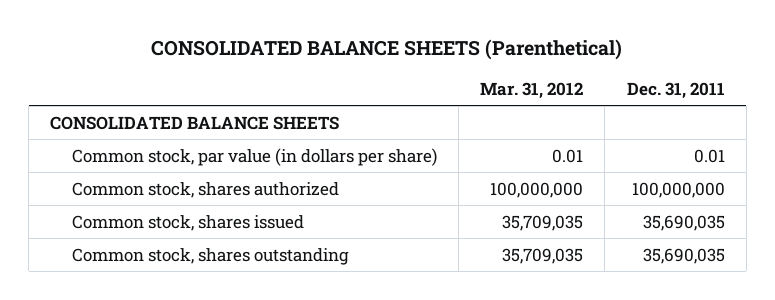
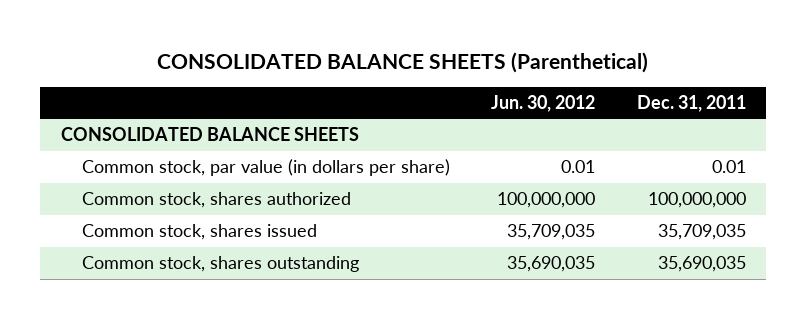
- | Mar. 31, 2012 | Dec. 31, 2011
+ | Jun. 30, 2012 | Dec. 31, 2011
- Common stock, shares issued | 35,709,035 | 35,690,035
+ Common stock, shares issued | 35,709,035 | 35,709,035

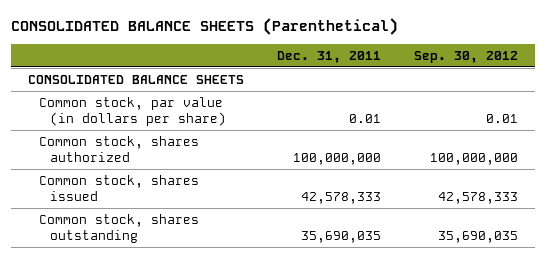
- | Jun. 30, 2012 | Dec. 31, 2011
+ | Dec. 31, 2011 | Sep. 30, 2012
- Common stock, shares issued | 35,709,035 | 35,709,035
+ Common stock, shares issued | 42,578,333 | 42,578,333

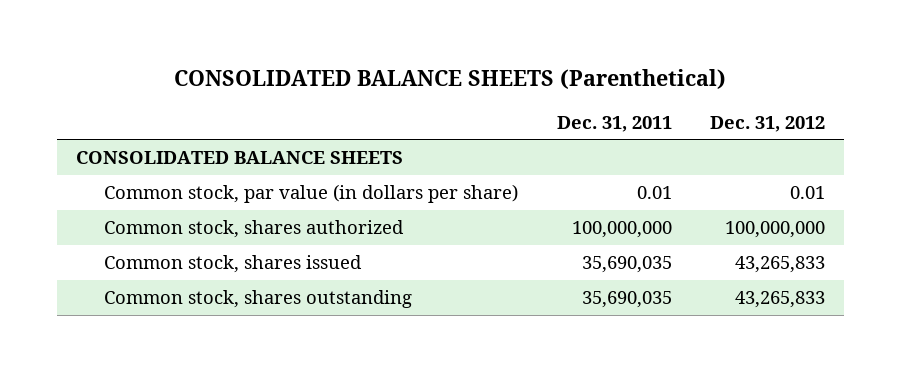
- | Dec. 31, 2011 | Sep. 30, 2012
+ | Dec. 31, 2011 | Dec. 31, 2012
- Common stock, shares issued | 42,578,333 | 42,578,333
+ Common stock, shares issued | 35,690,035 | 43,265,833

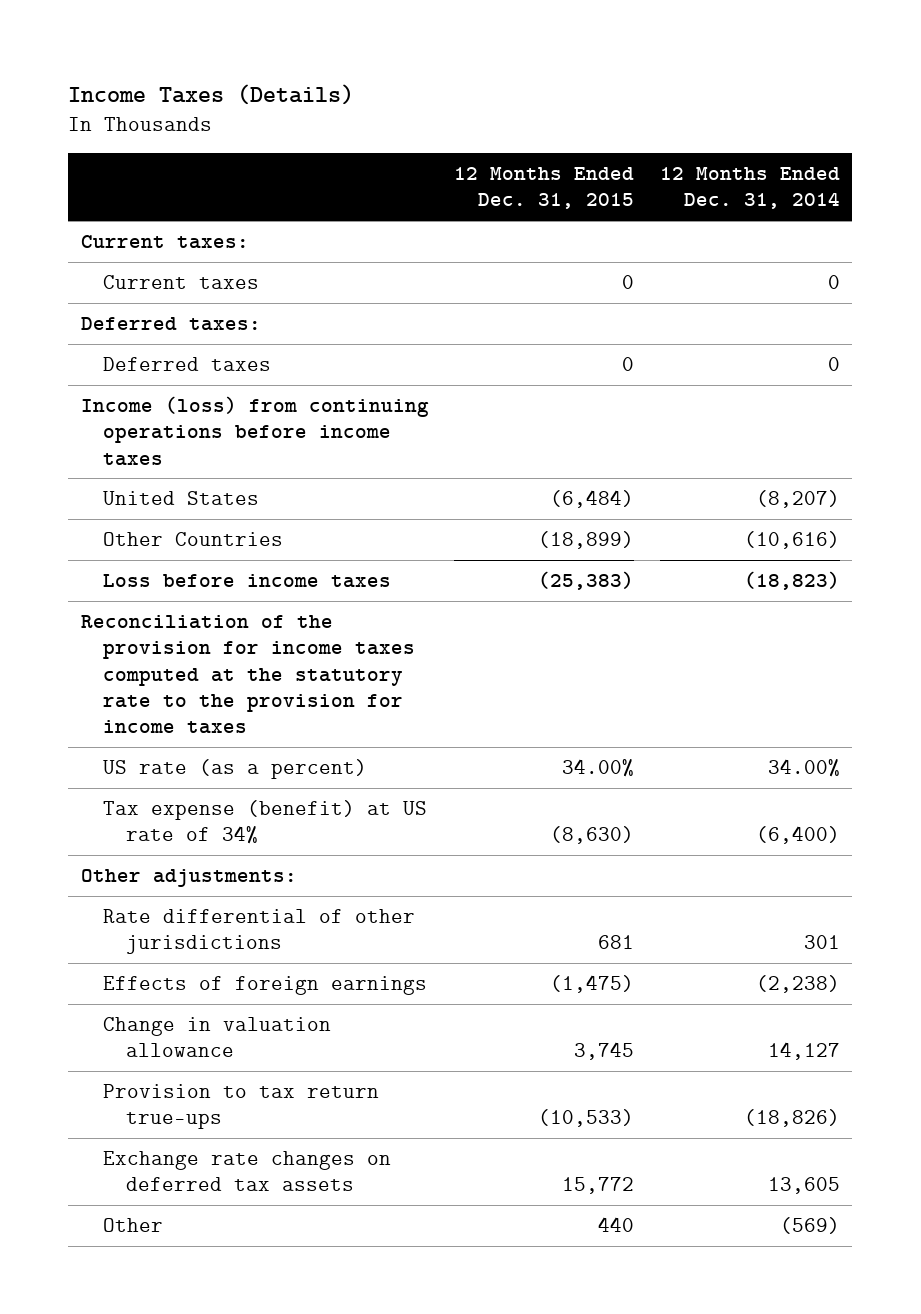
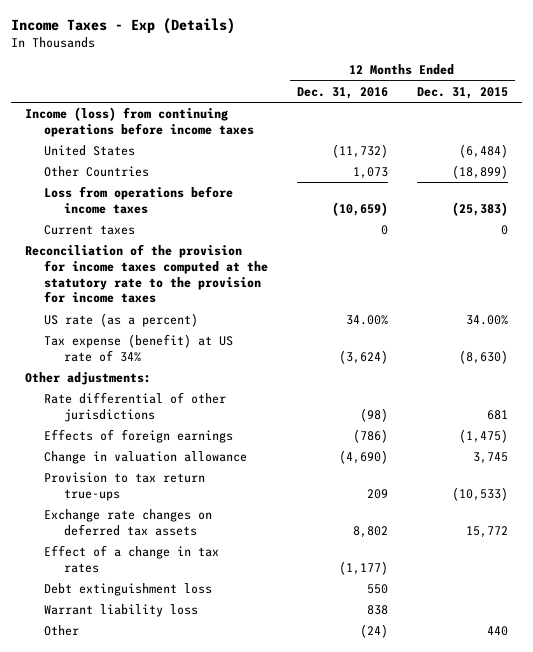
- Income Taxes (Details)
+ Income Taxes - Exp (Details)
- | 12 Months Ended Dec. 31, 2015 | 12 Months Ended Dec. 31, 2014
+ | 12 Months Ended Dec. 31, 2016 | 12 Months Ended Dec. 31, 2015
- Current taxes:
- Deferred taxes:
- Deferred taxes | 0 | 0
- Loss before income taxes | (25,383) | (18,823)
+ Loss from operations before income taxes | (10,659) | (25,383)
moved down: Current taxes | 0 | 0
+ Effect of a change in tax rates | (1,177) |
+ Debt extinguishment loss | 550 |
+ Warrant liability loss | 838 |

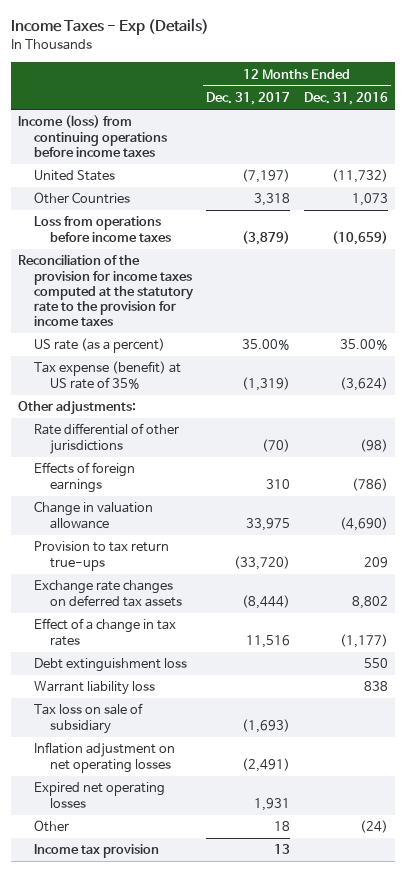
- | 12 Months Ended Dec. 31, 2016 | 12 Months Ended Dec. 31, 2015
+ | 12 Months Ended Dec. 31, 2017 | 12 Months Ended Dec. 31, 2016
- Current taxes | 0 | 0
- US rate (as a percent) | 34.00% | 34.00%
- Tax expense (benefit) at US rate of 34% | (3,624) | (8,630)
+ US rate (as a percent) | 35.00% | 35.00%
+ Tax expense (benefit) at US rate of 35% | (1,319) | (3,624)
+ Tax loss on sale of subsidiary | (1,693) |
+ Inflation adjustment on net operating losses | (2,491) |
+ Expired net operating losses | 1,931 |
+ Income tax provision | 13 |

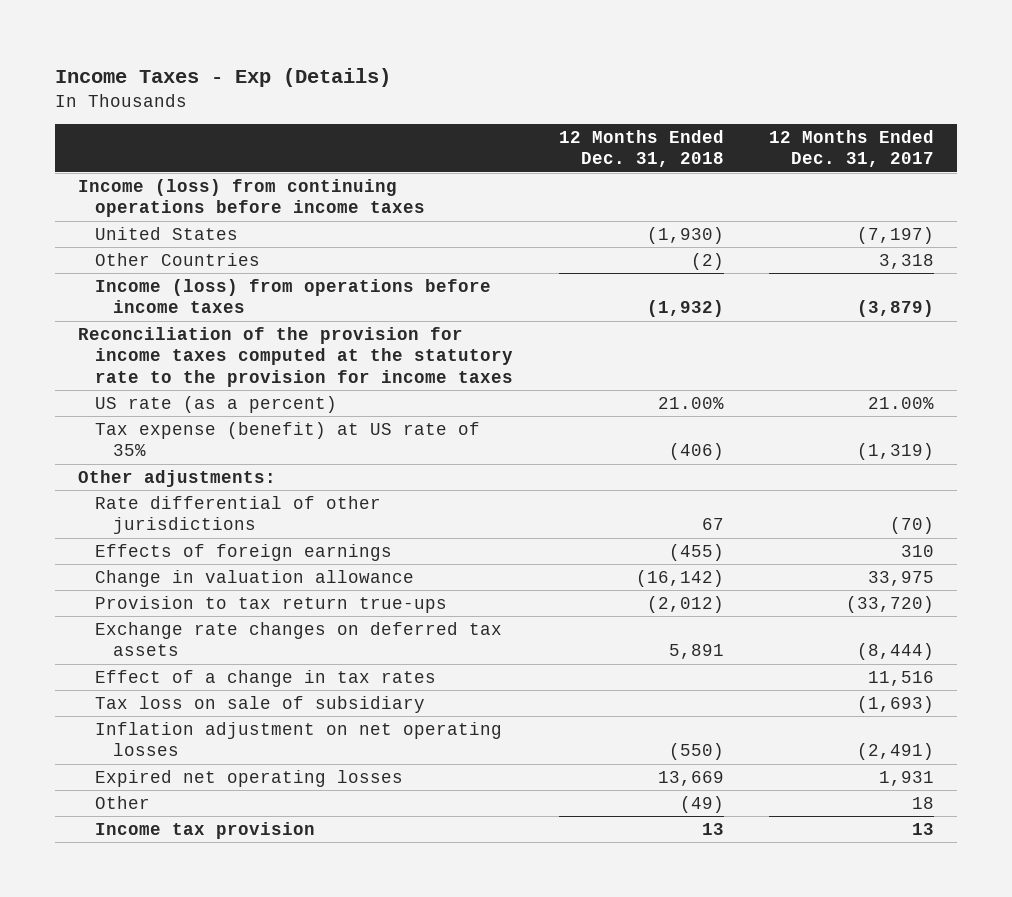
- | 12 Months Ended Dec. 31, 2017 | 12 Months Ended Dec. 31, 2016
+ | 12 Months Ended Dec. 31, 2018 | 12 Months Ended Dec. 31, 2017
- Loss from operations before income taxes | (3,879) | (10,659)
+ Income (loss) from operations before income taxes | (1,932) | (3,879)
- US rate (as a percent) | 35.00% | 35.00%
+ US rate (as a percent) | 21.00% | 21.00%
- Debt extinguishment loss | | 550
- Warrant liability loss | | 838

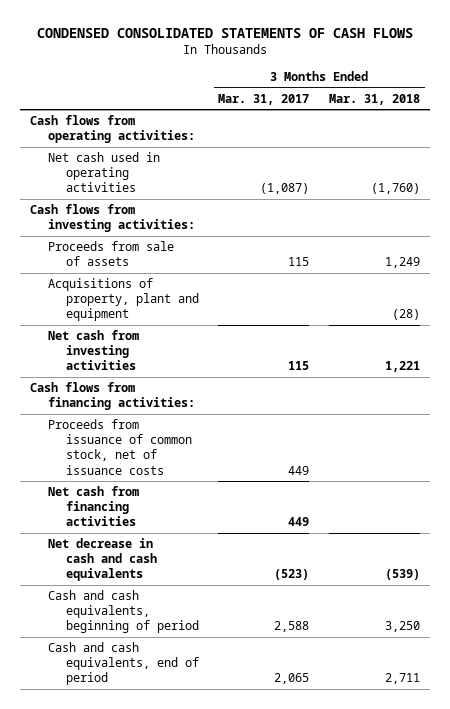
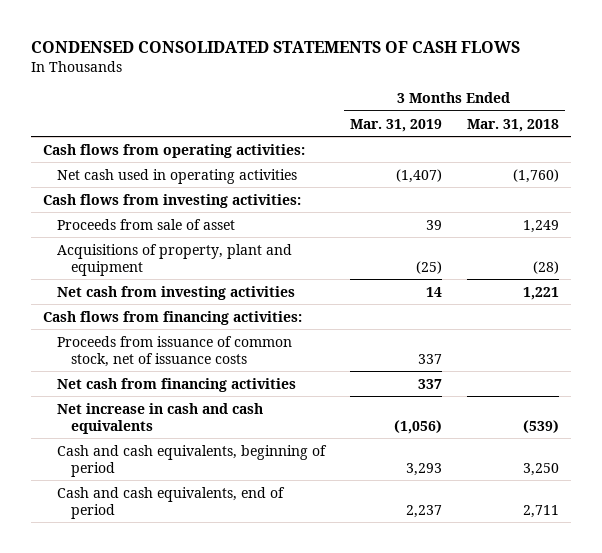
- | 3 Months Ended Mar. 31, 2017 | 3 Months Ended Mar. 31, 2018
+ | 3 Months Ended Mar. 31, 2019 | 3 Months Ended Mar. 31, 2018
- Proceeds from sale of assets | 115 | 1,249
+ Proceeds from sale of asset | 39 | 1,249
- Net decrease in cash and cash equivalents | (523) | (539)
+ Net increase in cash and cash equivalents | (1,056) | (539)

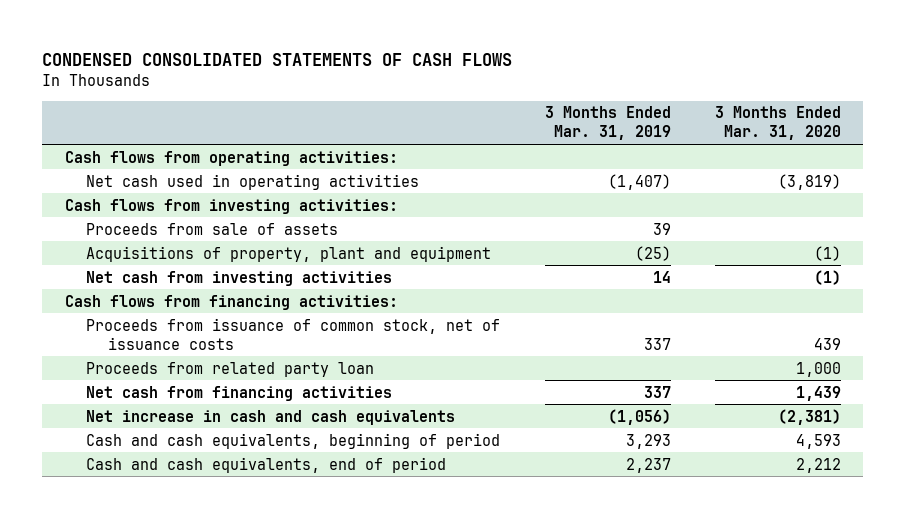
- | 3 Months Ended Mar. 31, 2019 | 3 Months Ended Mar. 31, 2018
+ | 3 Months Ended Mar. 31, 2019 | 3 Months Ended Mar. 31, 2020
- Proceeds from sale of asset | 39 | 1,249
+ Proceeds from sale of assets | 39 |
+ Proceeds from related party loan | | 1,000

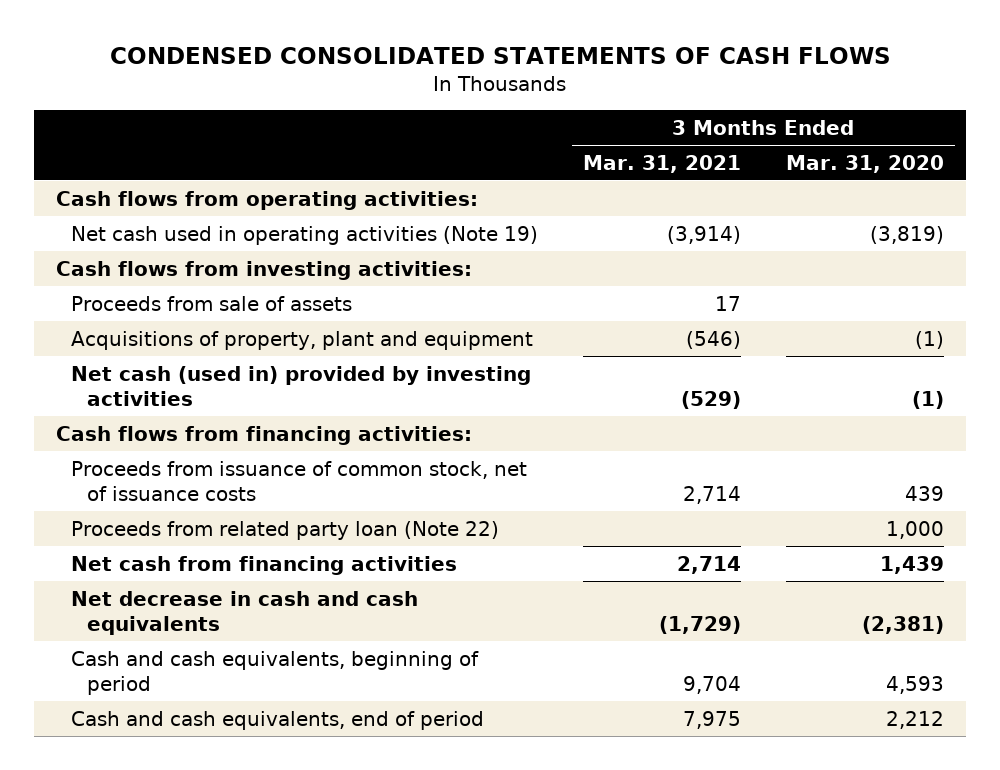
- | 3 Months Ended Mar. 31, 2019 | 3 Months Ended Mar. 31, 2020
+ | 3 Months Ended Mar. 31, 2021 | 3 Months Ended Mar. 31, 2020
- Net cash used in operating activities | (1,407) | (3,819)
+ Net cash used in operating activities (Note 19) | (3,914) | (3,819)
- Net cash from investing activities | 14 | (1)
+ Net cash (used in) provided by investing activities | (529) | (1)
- Proceeds from related party loan | | 1,000
+ Proceeds from related party loan (Note 22) | | 1,000
- Net increase in cash and cash equivalents | (1,056) | (2,381)
+ Net decrease in cash and cash equivalents | (1,729) | (2,381)

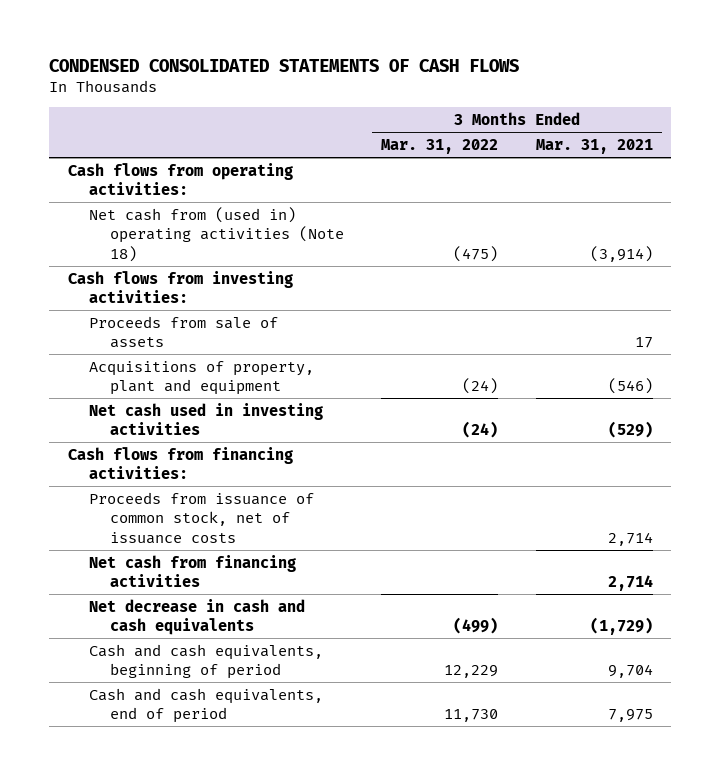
- | 3 Months Ended Mar. 31, 2021 | 3 Months Ended Mar. 31, 2020
+ | 3 Months Ended Mar. 31, 2022 | 3 Months Ended Mar. 31, 2021
- Net cash used in operating activities (Note 19) | (3,914) | (3,819)
+ Net cash from (used in) operating activities (Note 18) | (475) | (3,914)
- Net cash (used in) provided by investing activities | (529) | (1)
+ Net cash used in investing activities | (24) | (529)
- Proceeds from related party loan (Note 22) | | 1,000

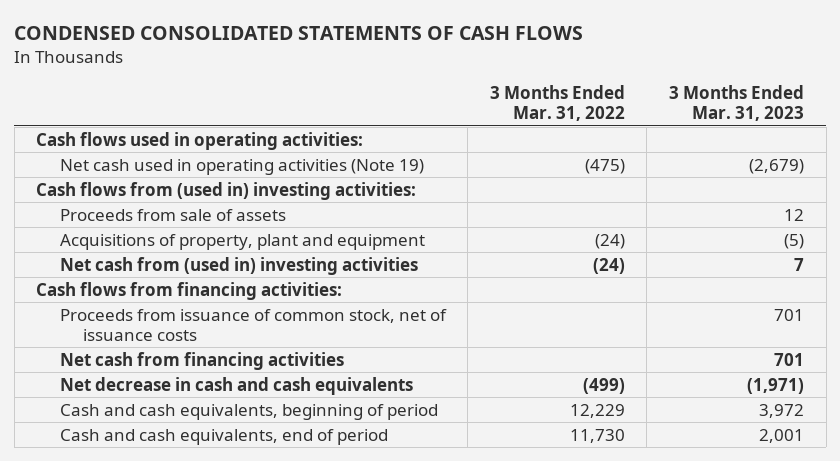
- | 3 Months Ended Mar. 31, 2022 | 3 Months Ended Mar. 31, 2021
+ | 3 Months Ended Mar. 31, 2022 | 3 Months Ended Mar. 31, 2023
- Cash flows from operating activities:
- Net cash from (used in) operating activities (Note 18) | (475) | (3,914)
- Cash flows from investing activities:
+ Cash flows used in operating activities:
+ Net cash used in operating activities (Note 19) | (475) | (2,679)
+ Cash flows from (used in) investing activities:
- Net cash used in investing activities | (24) | (529)
+ Net cash from (used in) investing activities | (24) | 7

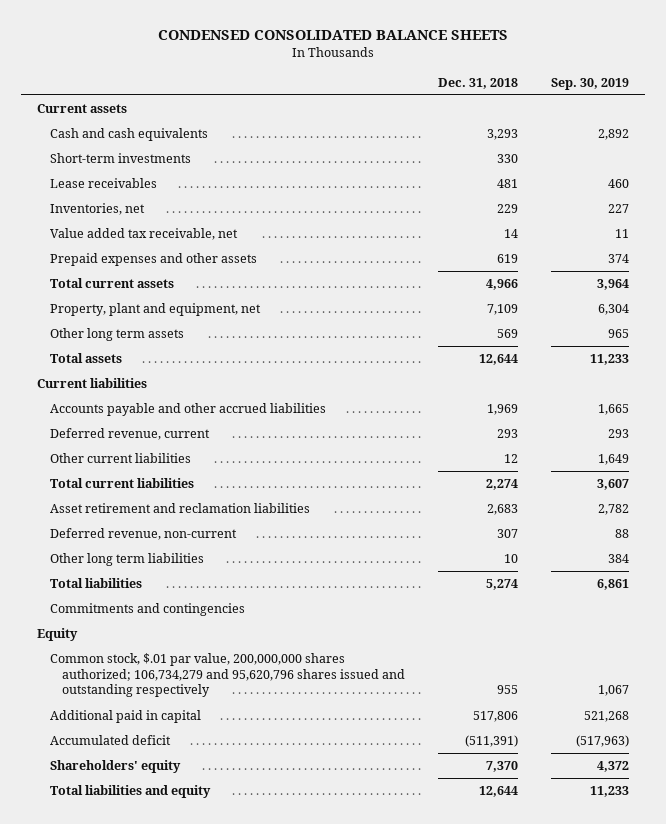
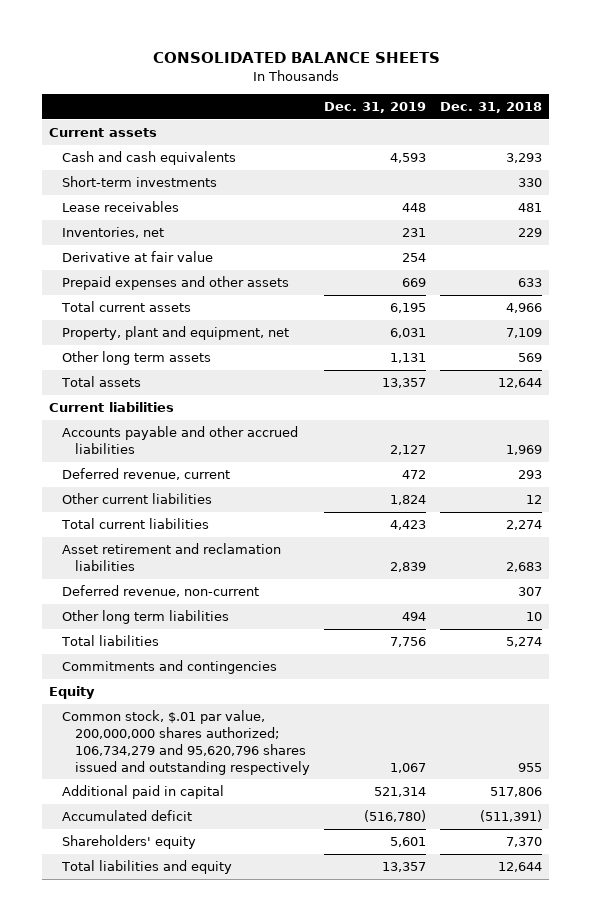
- CONDENSED CONSOLIDATED BALANCE SHEETS
+ CONSOLIDATED BALANCE SHEETS
- | Dec. 31, 2018 | Sep. 30, 2019
+ | Dec. 31, 2019 | Dec. 31, 2018
- Value added tax receivable, net | 14 | 11
- Prepaid expenses and other assets | 619 | 374
+ Derivative at fair value | 254 |
+ Prepaid expenses and other assets | 669 | 633

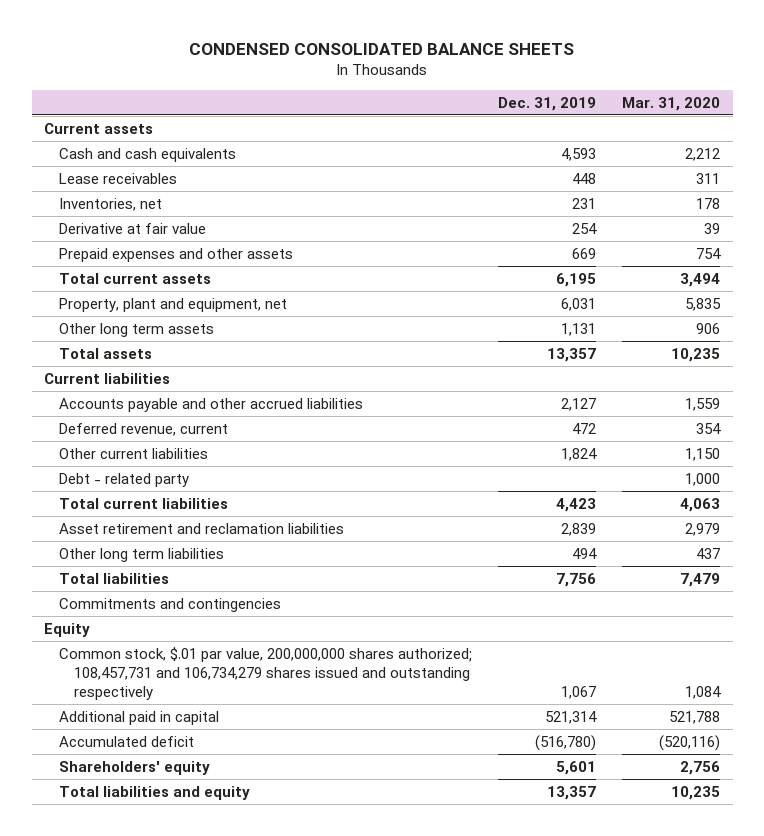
- CONSOLIDATED BALANCE SHEETS
+ CONDENSED CONSOLIDATED BALANCE SHEETS
- | Dec. 31, 2019 | Dec. 31, 2018
+ | Dec. 31, 2019 | Mar. 31, 2020
- Short-term investments | | 330
+ Debt - related party | | 1,000
- Deferred revenue, non-current | | 307
- Common stock, $.01 par value, 200,000,000 shares authorized; 106,734,279 and 95,620,796 shares issued and outstanding respectively | 1,067 | 955
+ Common stock, $.01 par value, 200,000,000 shares authorized; 108,457,731 and 106,734,279 shares issued and outstanding respectively | 1,067 | 1,084

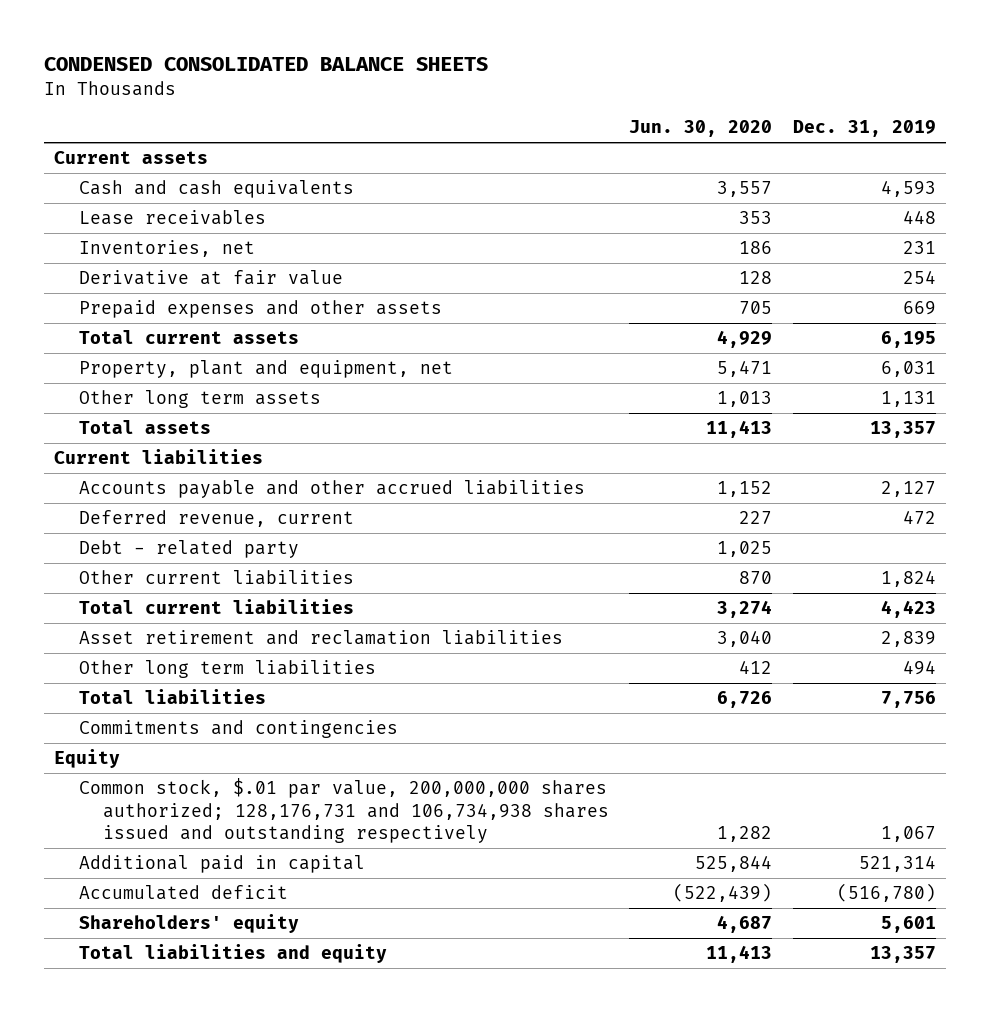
- | Dec. 31, 2019 | Mar. 31, 2020
+ | Jun. 30, 2020 | Dec. 31, 2019
moved down: Other current liabilities | 870 | 1,824
- Common stock, $.01 par value, 200,000,000 shares authorized; 108,457,731 and 106,734,279 shares issued and outstanding respectively | 1,067 | 1,084
+ Common stock, $.01 par value, 200,000,000 shares authorized; 128,176,731 and 106,734,938 shares issued and outstanding respectively | 1,282 | 1,067

